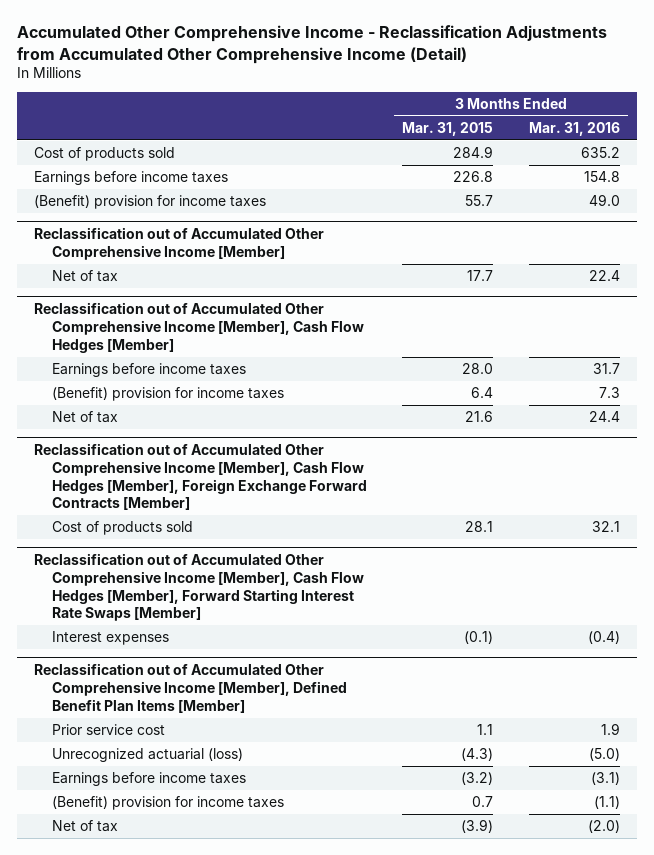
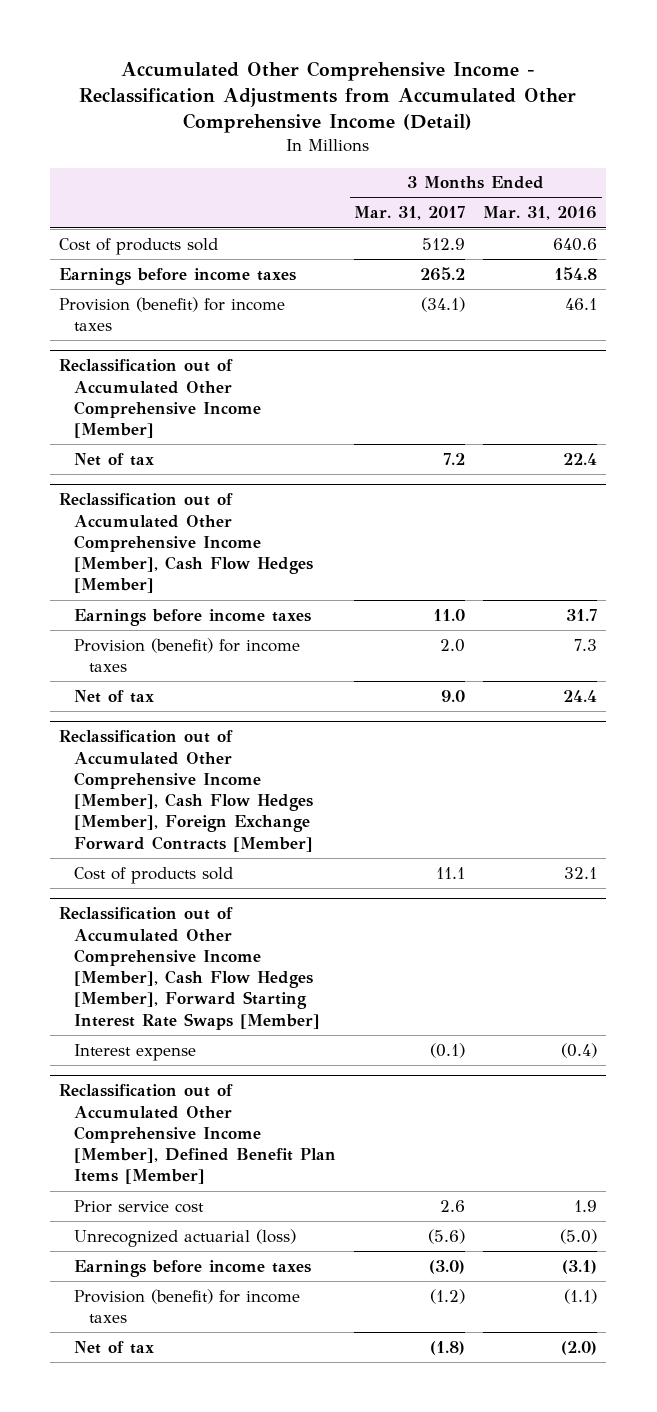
- | 3 Months Ended Mar. 31, 2015 | 3 Months Ended Mar. 31, 2016
+ | 3 Months Ended Mar. 31, 2017 | 3 Months Ended Mar. 31, 2016
- Cost of products sold | 284.9 | 635.2
+ Cost of products sold | 512.9 | 640.6
- (Benefit) provision for income taxes | 55.7 | 49.0
+ Provision (benefit) for income taxes | (34.1) | 46.1
@ Reclassification out of Accumulated Other Comprehensive Income [Member], Cash Flow Hedges [Member]
- (Benefit) provision for income taxes | 6.4 | 7.3
+ Provision (benefit) for income taxes | 2.0 | 7.3
@ Reclassification out of Accumulated Other Comprehensive Income [Member], Cash Flow Hedges [Member], Forward Starting Interest Rate Swaps [Member]
- Interest expenses | (0.1) | (0.4)
+ Interest expense | (0.1) | (0.4)
@ Reclassification out of Accumulated Other Comprehensive Income [Member], Defined Benefit Plan Items [Member]
- (Benefit) provision for income taxes | 0.7 | (1.1)
+ Provision (benefit) for income taxes | (1.2) | (1.1)

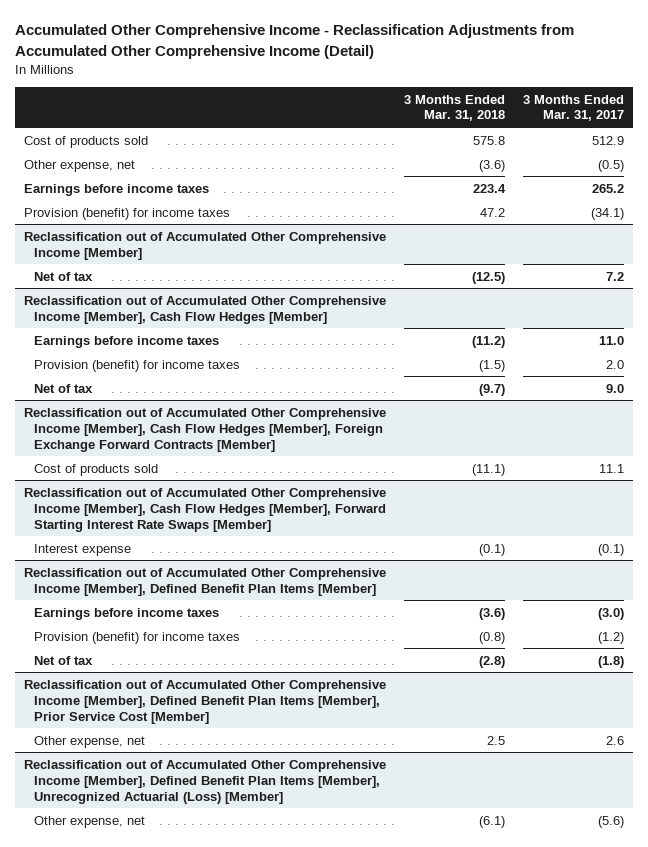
- | 3 Months Ended Mar. 31, 2017 | 3 Months Ended Mar. 31, 2016
+ | 3 Months Ended Mar. 31, 2018 | 3 Months Ended Mar. 31, 2017
+ Other expense, net | (3.6) | (0.5)
@ Reclassification out of Accumulated Other Comprehensive Income [Member], Defined Benefit Plan Items [Member]
- Prior service cost | 2.6 | 1.9
- Unrecognized actuarial (loss) | (5.6) | (5.0)
+ Reclassification out of Accumulated Other Comprehensive Income [Member], Defined Benefit Plan Items [Member], Prior Service Cost [Member]
+ Other expense, net | 2.5 | 2.6
+ Reclassification out of Accumulated Other Comprehensive Income [Member], Defined Benefit Plan Items [Member], Unrecognized Actuarial (Loss) [Member]
+ Other expense, net | (6.1) | (5.6)

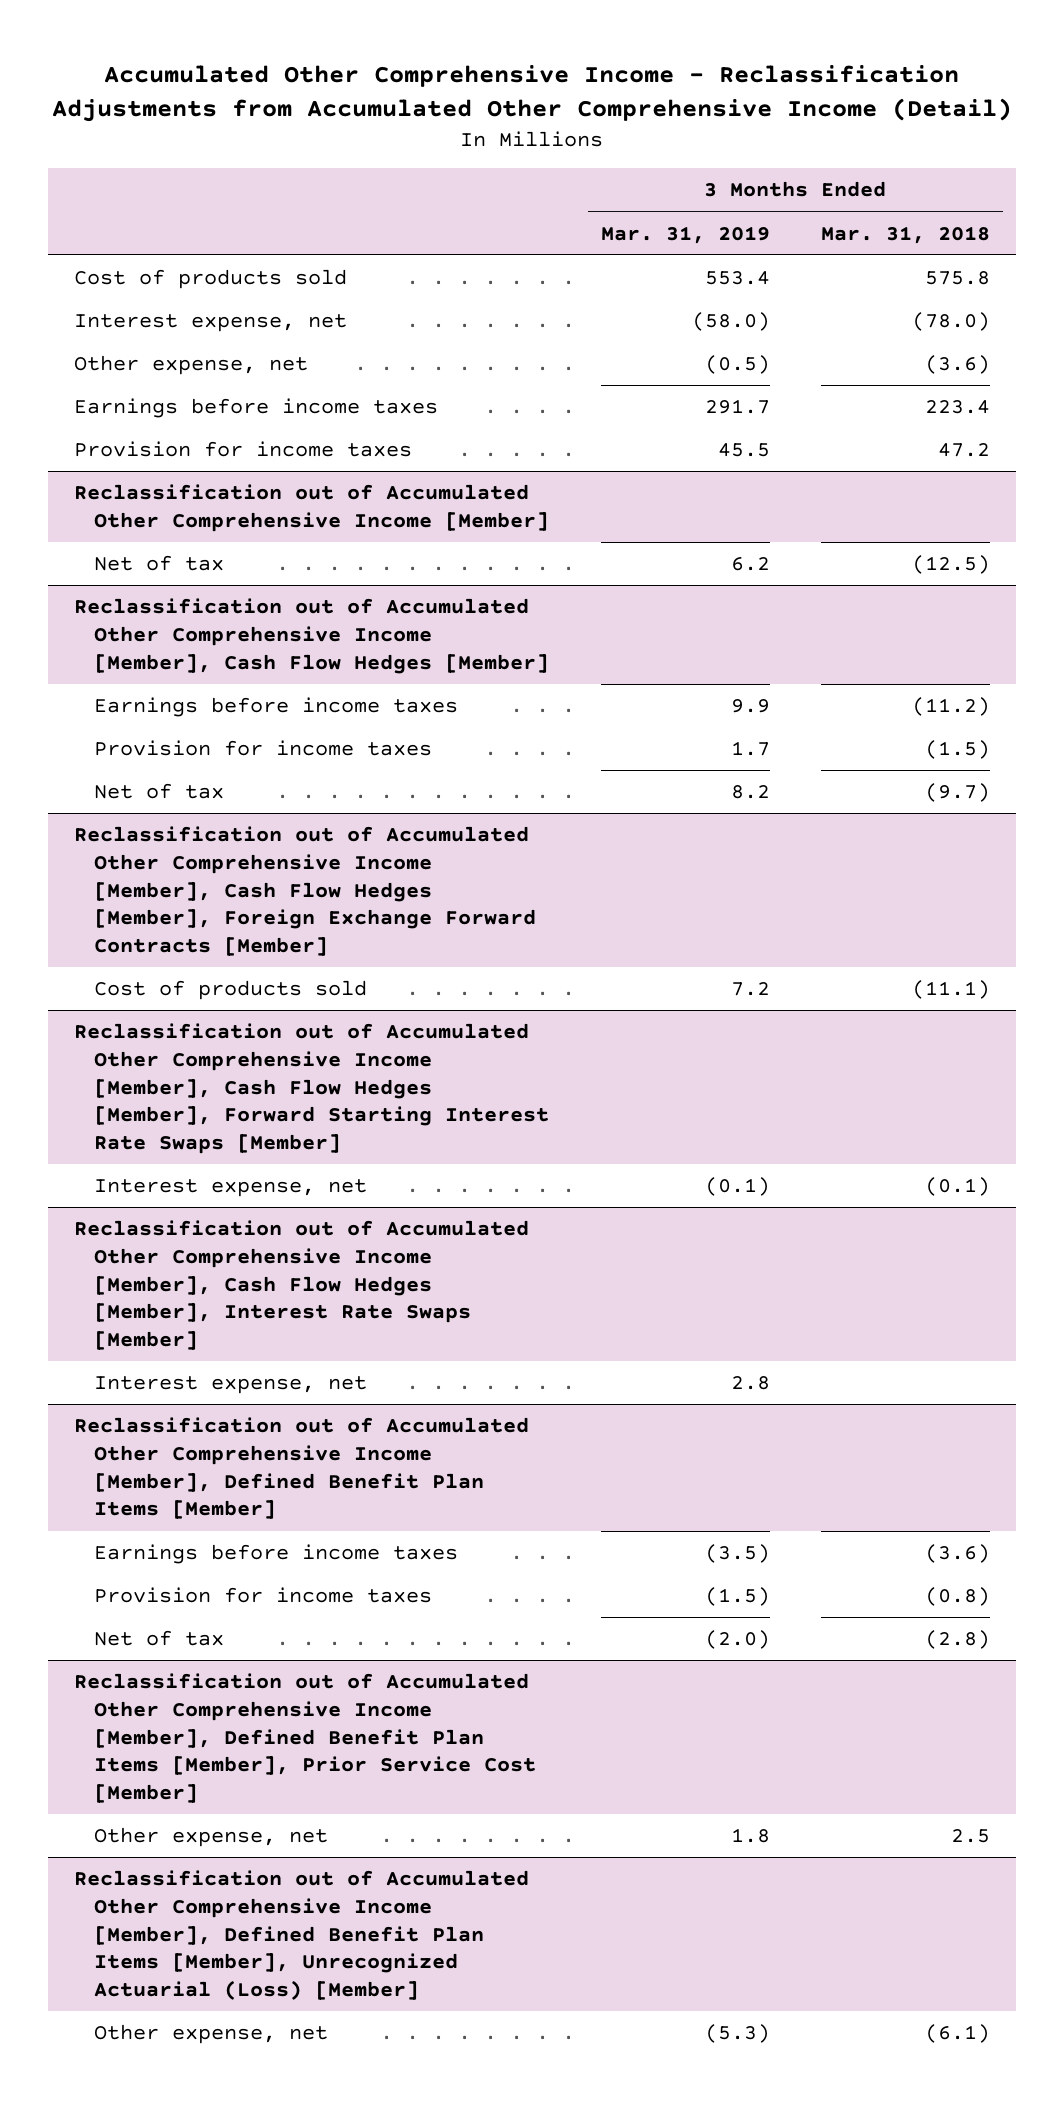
- | 3 Months Ended Mar. 31, 2018 | 3 Months Ended Mar. 31, 2017
+ | 3 Months Ended Mar. 31, 2019 | 3 Months Ended Mar. 31, 2018
+ Interest expense, net | (58.0) | (78.0)
- Provision (benefit) for income taxes | 47.2 | (34.1)
+ Provision for income taxes | 45.5 | 47.2
@ Reclassification out of Accumulated Other Comprehensive Income [Member], Cash Flow Hedges [Member]
- Provision (benefit) for income taxes | (1.5) | 2.0
+ Provision for income taxes | 1.7 | (1.5)
@ Reclassification out of Accumulated Other Comprehensive Income [Member], Cash Flow Hedges [Member], Forward Starting Interest Rate Swaps [Member]
- Interest expense | (0.1) | (0.1)
+ Interest expense, net | (0.1) | (0.1)
+ Reclassification out of Accumulated Other Comprehensive Income [Member], Cash Flow Hedges [Member], Interest Rate Swaps [Member]
+ Interest expense, net | 2.8 |
@ Reclassification out of Accumulated Other Comprehensive Income [Member], Defined Benefit Plan Items [Member]
- Provision (benefit) for income taxes | (0.8) | (1.2)
+ Provision for income taxes | (1.5) | (0.8)

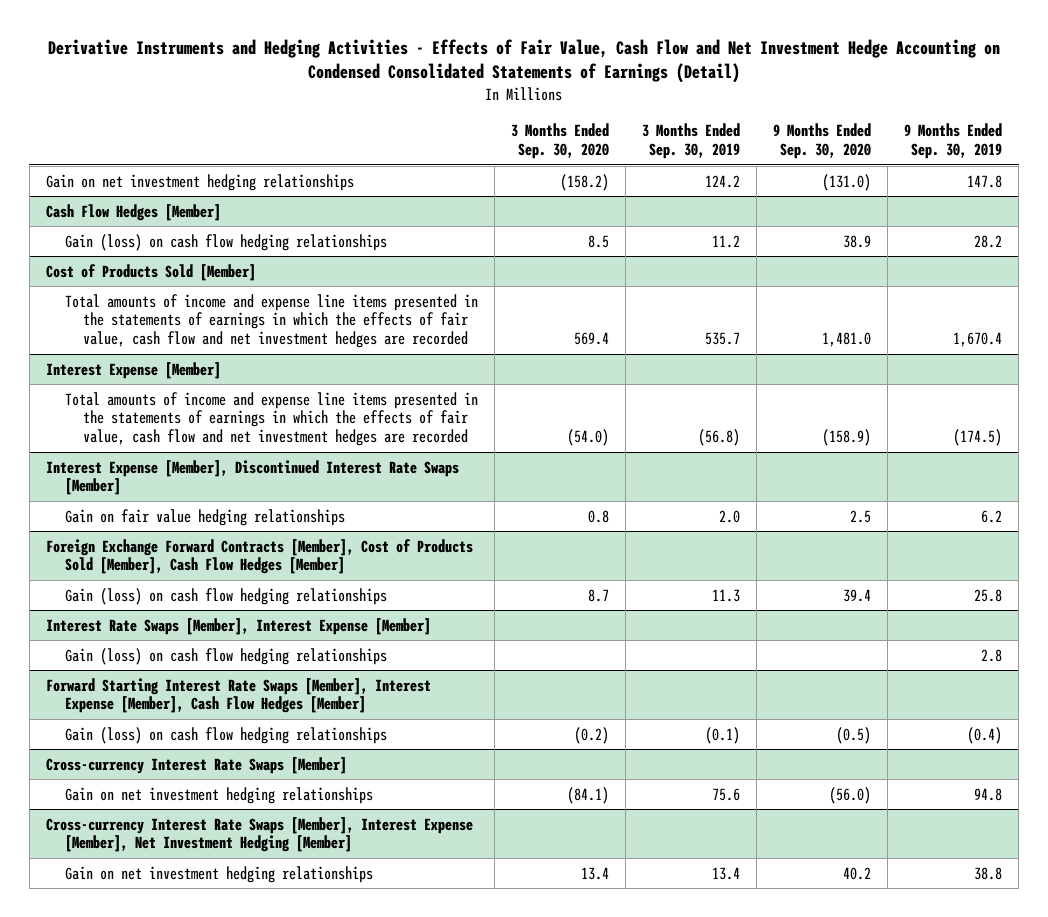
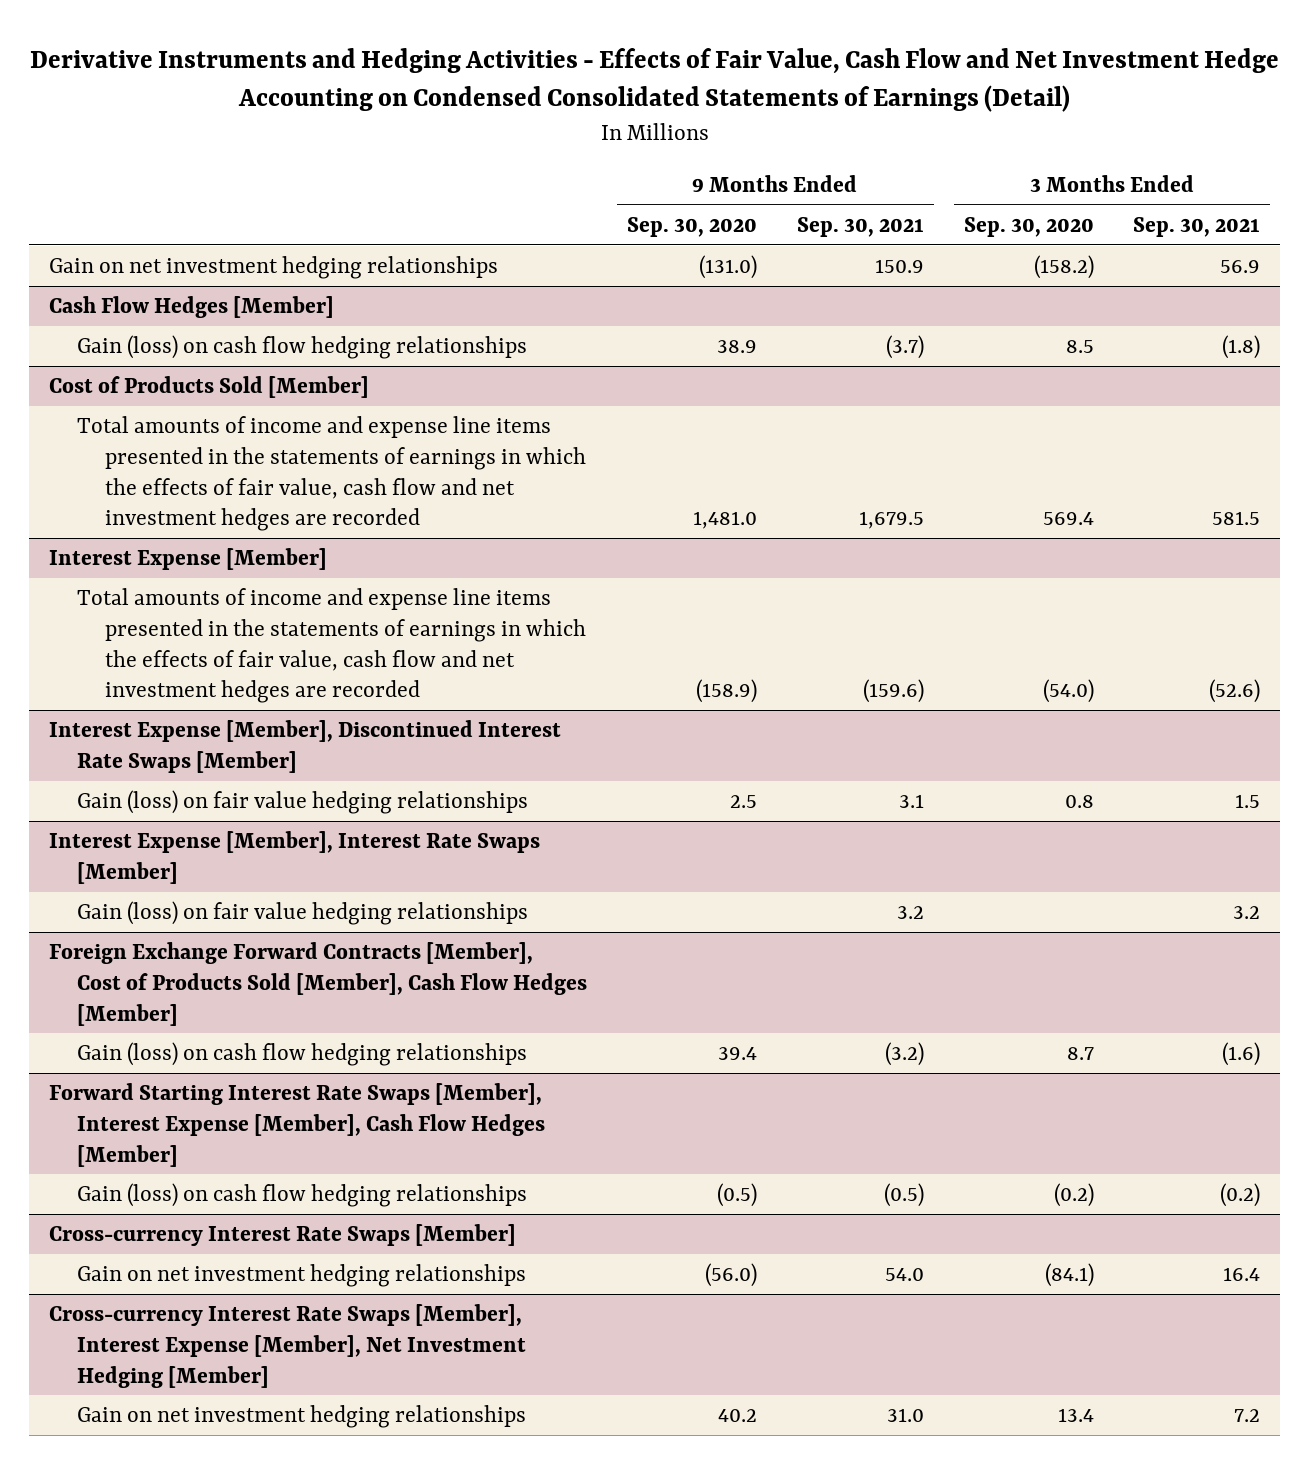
- | 3 Months Ended Sep. 30, 2020 | 3 Months Ended Sep. 30, 2019 | 9 Months Ended Sep. 30, 2020 | 9 Months Ended Sep. 30, 2019
+ | 9 Months Ended Sep. 30, 2020 | 9 Months Ended Sep. 30, 2021 | 3 Months Ended Sep. 30, 2020 | 3 Months Ended Sep. 30, 2021
@ Interest Expense [Member], Discontinued Interest Rate Swaps [Member]
- Gain on fair value hedging relationships | 0.8 | 2.0 | 2.5 | 6.2
+ Gain (loss) on fair value hedging relationships | 2.5 | 3.1 | 0.8 | 1.5
+ Interest Expense [Member], Interest Rate Swaps [Member]
+ Gain (loss) on fair value hedging relationships | | 3.2 | | 3.2
- Interest Rate Swaps [Member], Interest Expense [Member]
- Gain (loss) on cash flow hedging relationships | | | | 2.8

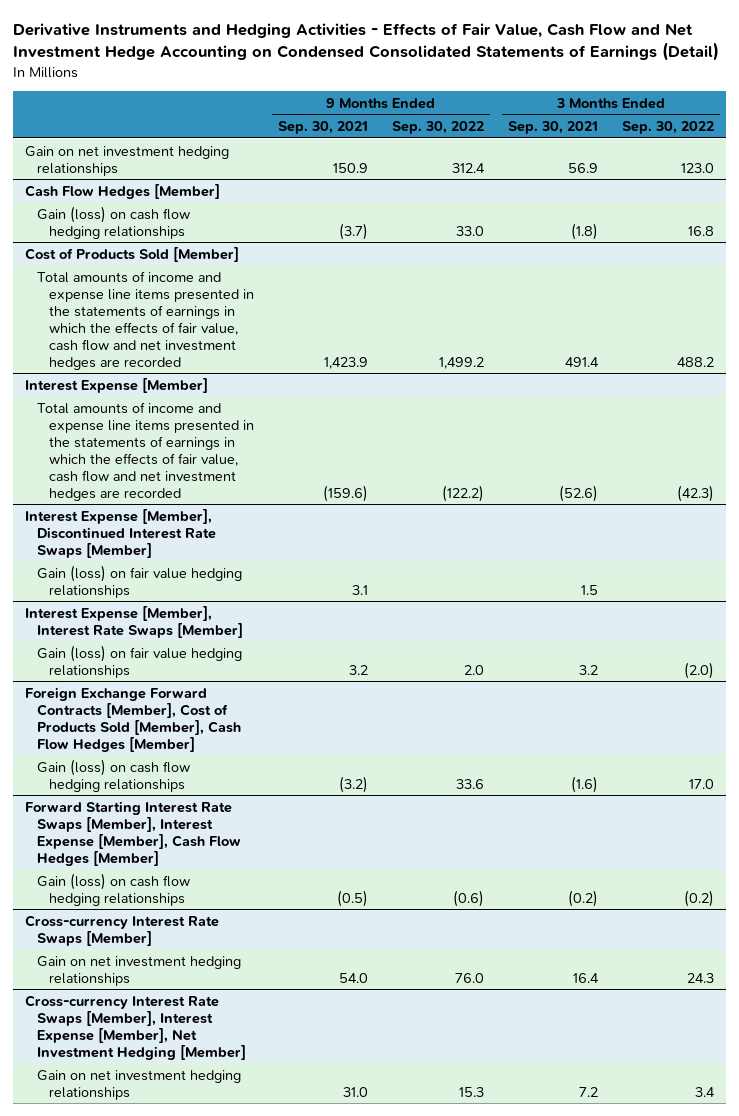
- | 9 Months Ended Sep. 30, 2020 | 9 Months Ended Sep. 30, 2021 | 3 Months Ended Sep. 30, 2020 | 3 Months Ended Sep. 30, 2021
+ | 9 Months Ended Sep. 30, 2021 | 9 Months Ended Sep. 30, 2022 | 3 Months Ended Sep. 30, 2021 | 3 Months Ended Sep. 30, 2022
@ Cost of Products Sold [Member]
- Total amounts of income and expense line items presented in the statements of earnings in which the effects of fair value, cash flow and net investment hedges are recorded | 1,481.0 | 1,679.5 | 569.4 | 581.5
+ Total amounts of income and expense line items presented in the statements of earnings in which the effects of fair value, cash flow and net investment hedges are recorded | 1,423.9 | 1,499.2 | 491.4 | 488.2

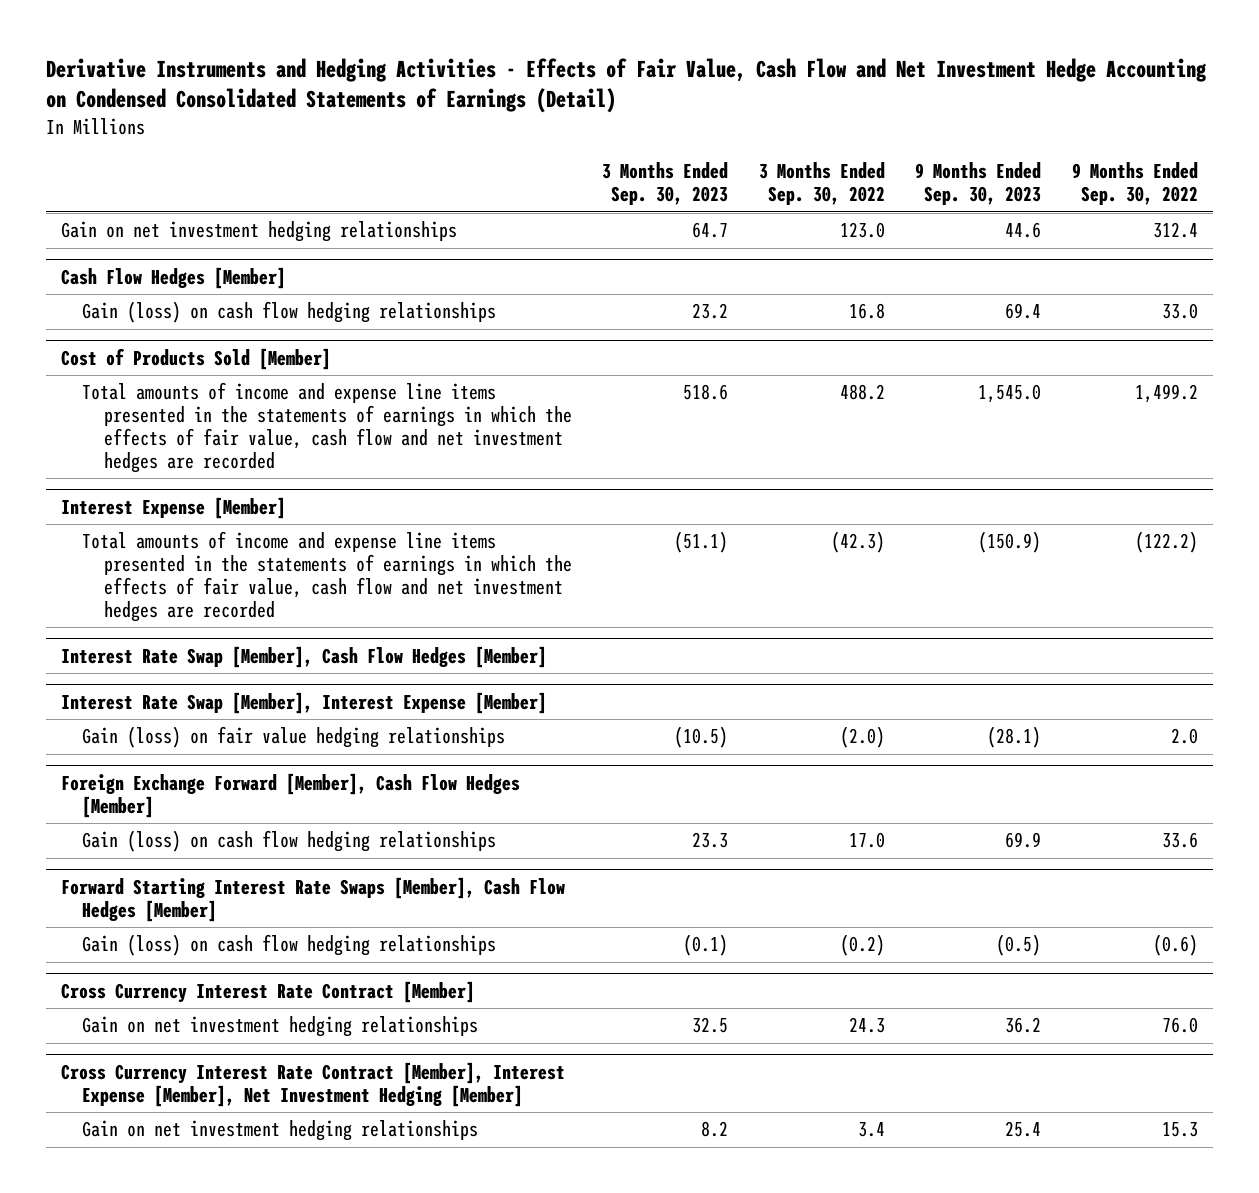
- | 9 Months Ended Sep. 30, 2021 | 9 Months Ended Sep. 30, 2022 | 3 Months Ended Sep. 30, 2021 | 3 Months Ended Sep. 30, 2022
+ | 3 Months Ended Sep. 30, 2023 | 3 Months Ended Sep. 30, 2022 | 9 Months Ended Sep. 30, 2023 | 9 Months Ended Sep. 30, 2022
- Interest Expense [Member], Discontinued Interest Rate Swaps [Member]
- Gain (loss) on fair value hedging relationships | 3.1 | | 1.5 |
- Interest Expense [Member], Interest Rate Swaps [Member]
+ Interest Rate Swap [Member], Cash Flow Hedges [Member]
+ Interest Rate Swap [Member], Interest Expense [Member]
- Foreign Exchange Forward Contracts [Member], Cost of Products Sold [Member], Cash Flow Hedges [Member]
+ Foreign Exchange Forward [Member], Cash Flow Hedges [Member]
- Forward Starting Interest Rate Swaps [Member], Interest Expense [Member], Cash Flow Hedges [Member]
+ Forward Starting Interest Rate Swaps [Member], Cash Flow Hedges [Member]
- Cross-currency Interest Rate Swaps [Member]
+ Cross Currency Interest Rate Contract [Member]
- Cross-currency Interest Rate Swaps [Member], Interest Expense [Member], Net Investment Hedging [Member]
+ Cross Currency Interest Rate Contract [Member], Interest Expense [Member], Net Investment Hedging [Member]

